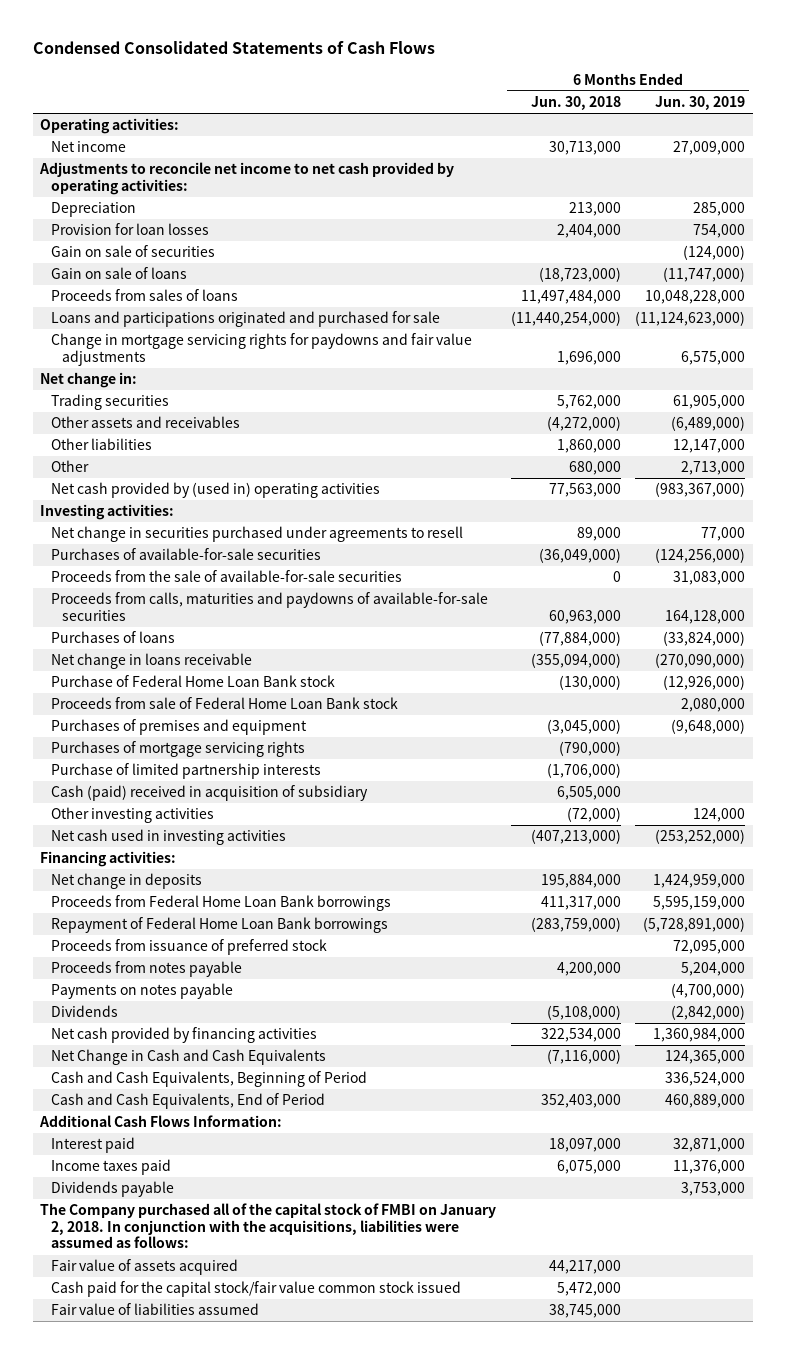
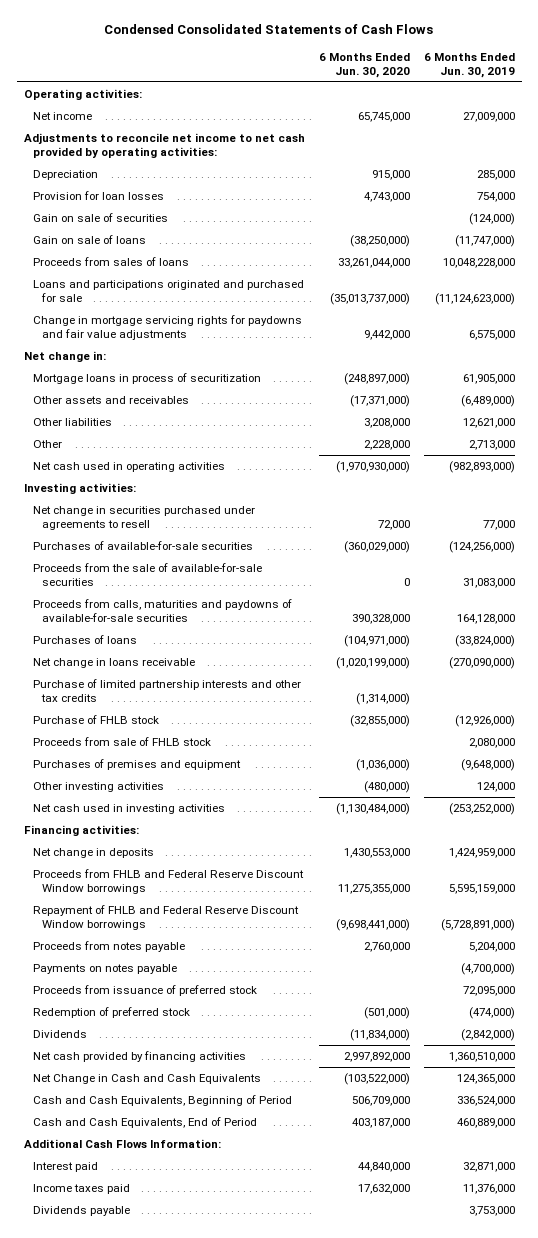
- | 6 Months Ended Jun. 30, 2018 | 6 Months Ended Jun. 30, 2019
+ | 6 Months Ended Jun. 30, 2020 | 6 Months Ended Jun. 30, 2019
- Trading securities | 5,762,000 | 61,905,000
+ Mortgage loans in process of securitization | (248,897,000) | 61,905,000
- Other liabilities | 1,860,000 | 12,147,000
+ Other liabilities | 3,208,000 | 12,621,000
- Net cash provided by (used in) operating activities | 77,563,000 | (983,367,000)
+ Net cash used in operating activities | (1,970,930,000) | (982,893,000)
- Purchase of Federal Home Loan Bank stock | (130,000) | (12,926,000)
- Proceeds from sale of Federal Home Loan Bank stock | | 2,080,000
+ Purchase of limited partnership interests and other tax credits | (1,314,000) |
+ Purchase of FHLB stock | (32,855,000) | (12,926,000)
+ Proceeds from sale of FHLB stock | | 2,080,000
- Purchases of mortgage servicing rights | (790,000) |
- Purchase of limited partnership interests | (1,706,000) |
- Cash (paid) received in acquisition of subsidiary | 6,505,000 |
- Proceeds from Federal Home Loan Bank borrowings | 411,317,000 | 5,595,159,000
- Repayment of Federal Home Loan Bank borrowings | (283,759,000) | (5,728,891,000)
+ Proceeds from FHLB and Federal Reserve Discount Window borrowings | 11,275,355,000 | 5,595,159,000
+ Repayment of FHLB and Federal Reserve Discount Window borrowings | (9,698,441,000) | (5,728,891,000)
moved down: Proceeds from issuance of preferred stock | | 72,095,000
+ Redemption of preferred stock | (501,000) | (474,000)
- Net cash provided by financing activities | 322,534,000 | 1,360,984,000
+ Net cash provided by financing activities | 2,997,892,000 | 1,360,510,000
- The Company purchased all of the capital stock of FMBI on January 2, 2018. In conjunction with the acquisitions, liabilities were assumed as follows:
- Fair value of assets acquired | 44,217,000 |
- Cash paid for the capital stock/fair value common stock issued | 5,472,000 |
- Fair value of liabilities assumed | 38,745,000 |

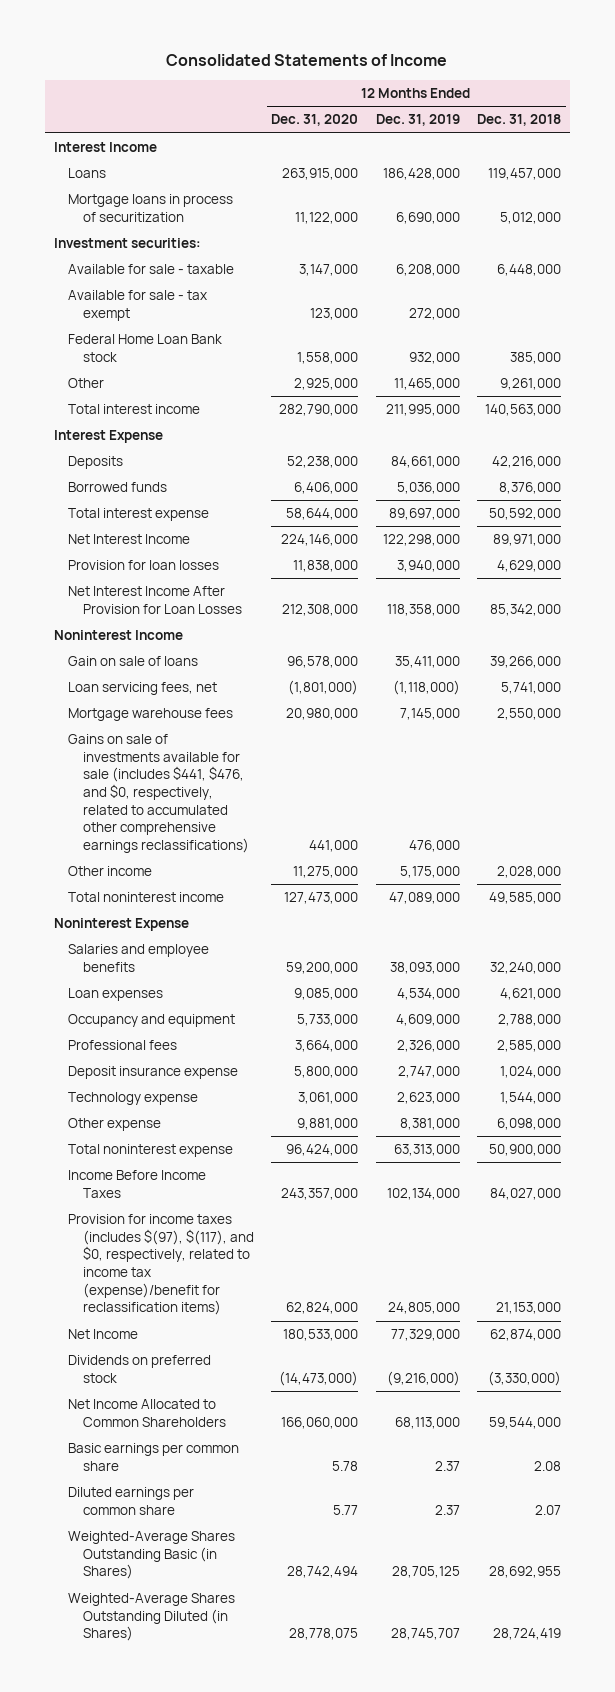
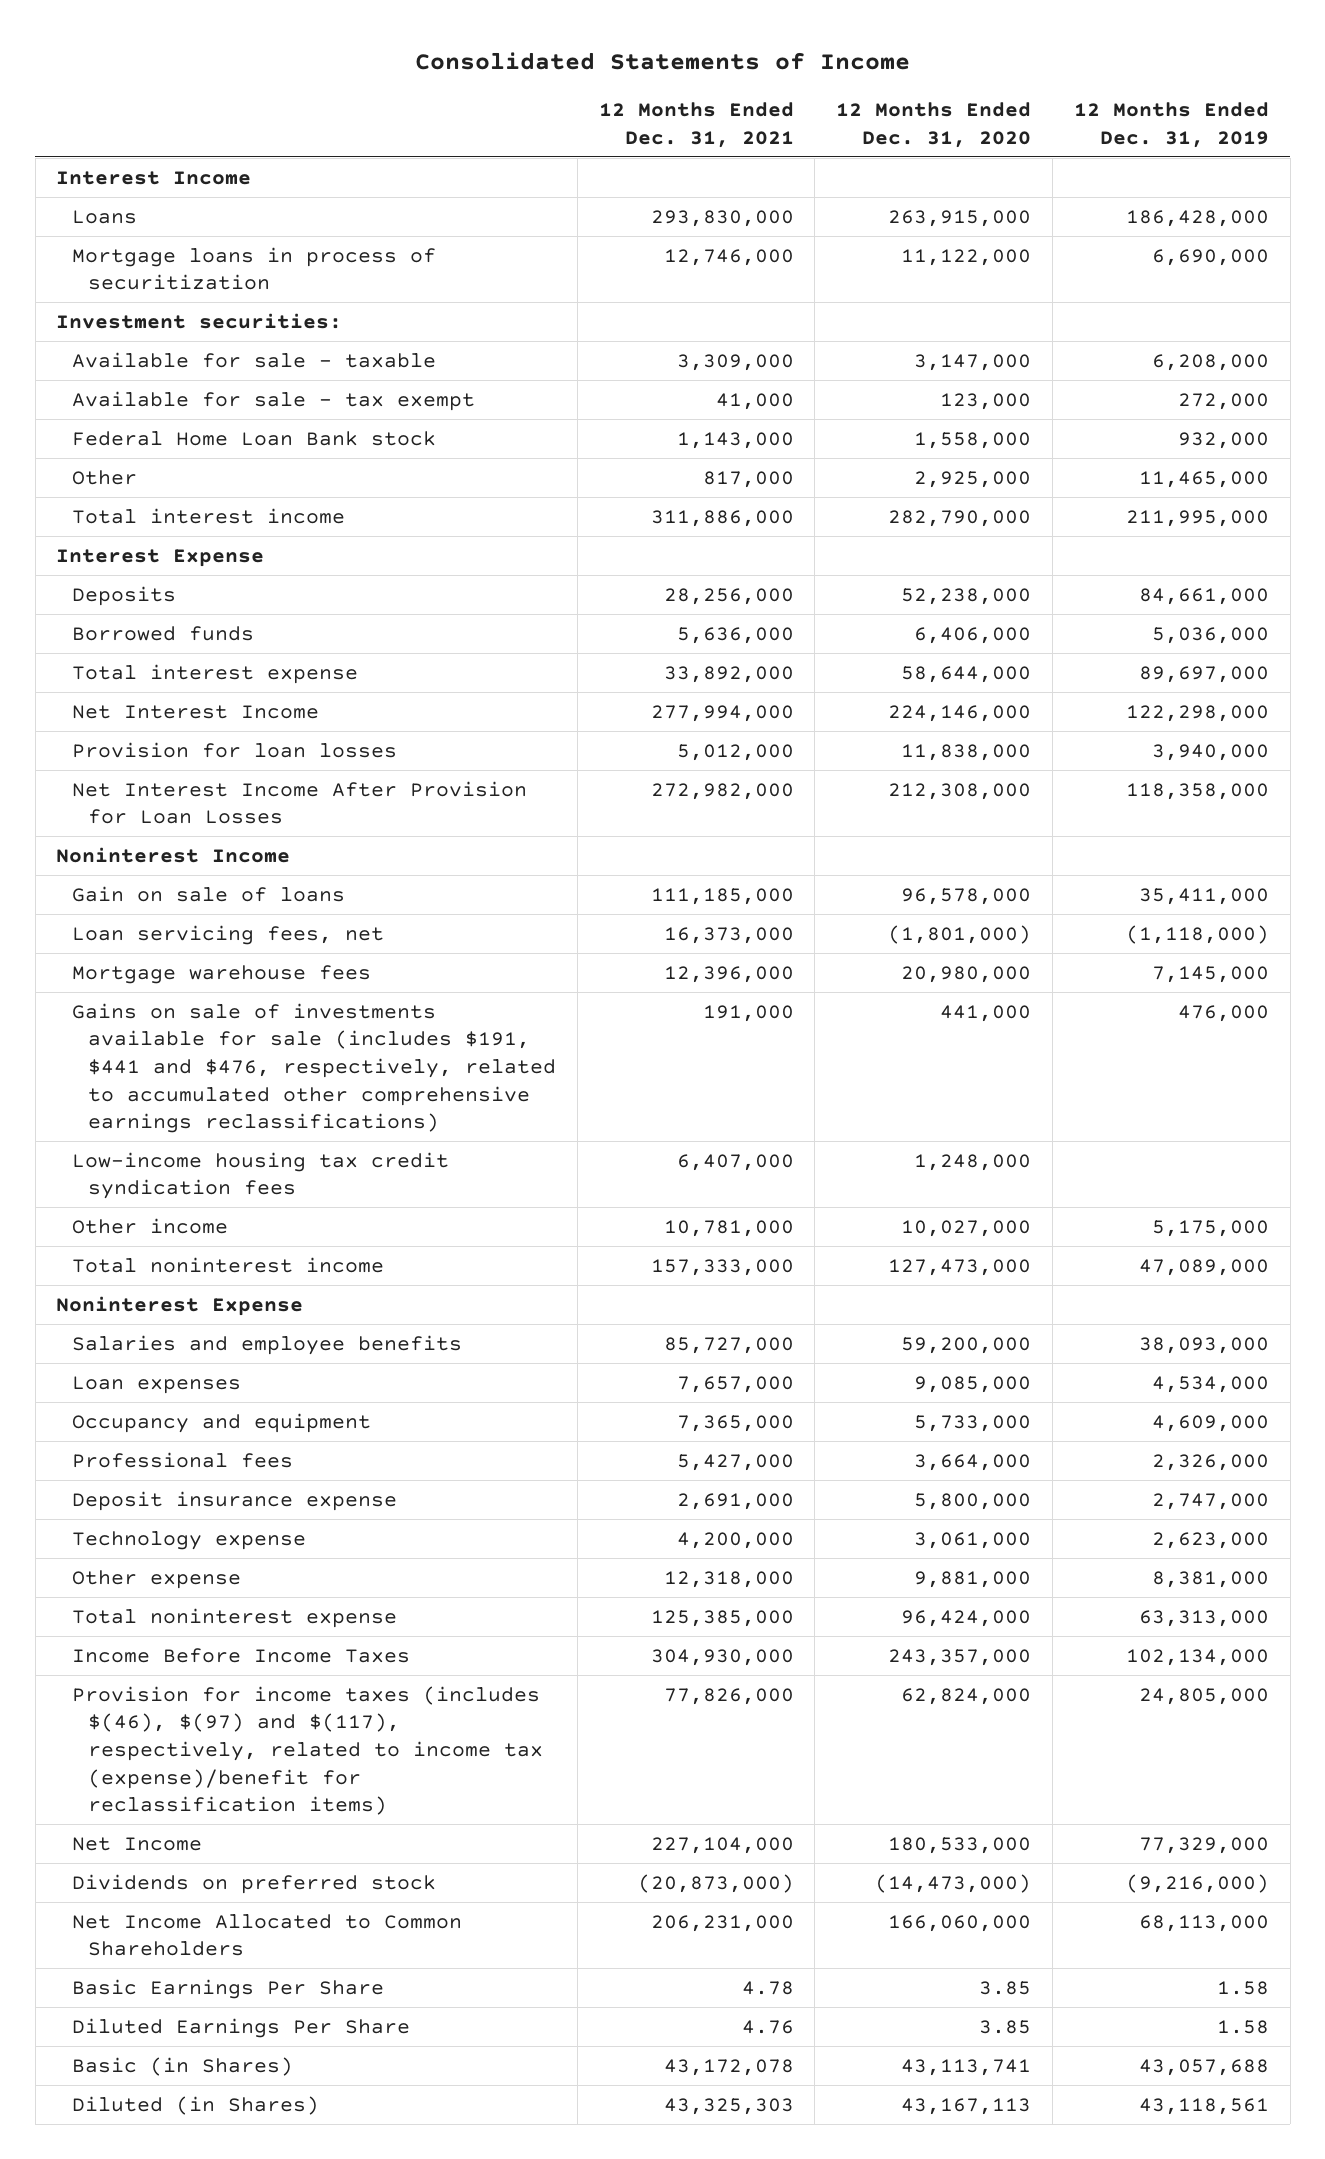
- | 12 Months Ended Dec. 31, 2020 | 12 Months Ended Dec. 31, 2019 | 12 Months Ended Dec. 31, 2018
+ | 12 Months Ended Dec. 31, 2021 | 12 Months Ended Dec. 31, 2020 | 12 Months Ended Dec. 31, 2019
- Gains on sale of investments available for sale (includes $441, $476, and $0, respectively, related to accumulated other comprehensive earnings reclassifications) | 441,000 | 476,000 |
- Other income | 11,275,000 | 5,175,000 | 2,028,000
+ Gains on sale of investments available for sale (includes $191, $441 and $476, respectively, related to accumulated other comprehensive earnings reclassifications) | 191,000 | 441,000 | 476,000
+ Low-income housing tax credit syndication fees | 6,407,000 | 1,248,000 |
+ Other income | 10,781,000 | 10,027,000 | 5,175,000
- Provision for income taxes (includes $(97), $(117), and $0, respectively, related to income tax (expense)/benefit for reclassification items) | 62,824,000 | 24,805,000 | 21,153,000
+ Provision for income taxes (includes $(46), $(97) and $(117), respectively, related to income tax (expense)/benefit for reclassification items) | 77,826,000 | 62,824,000 | 24,805,000
- Basic earnings per common share | 5.78 | 2.37 | 2.08
- Diluted earnings per common share | 5.77 | 2.37 | 2.07
- Weighted-Average Shares Outstanding Basic (in Shares) | 28,742,494 | 28,705,125 | 28,692,955
- Weighted-Average Shares Outstanding Diluted (in Shares) | 28,778,075 | 28,745,707 | 28,724,419
+ Basic Earnings Per Share | 4.78 | 3.85 | 1.58
+ Diluted Earnings Per Share | 4.76 | 3.85 | 1.58
+ Basic (in Shares) | 43,172,078 | 43,113,741 | 43,057,688
+ Diluted (in Shares) | 43,325,303 | 43,167,113 | 43,118,561

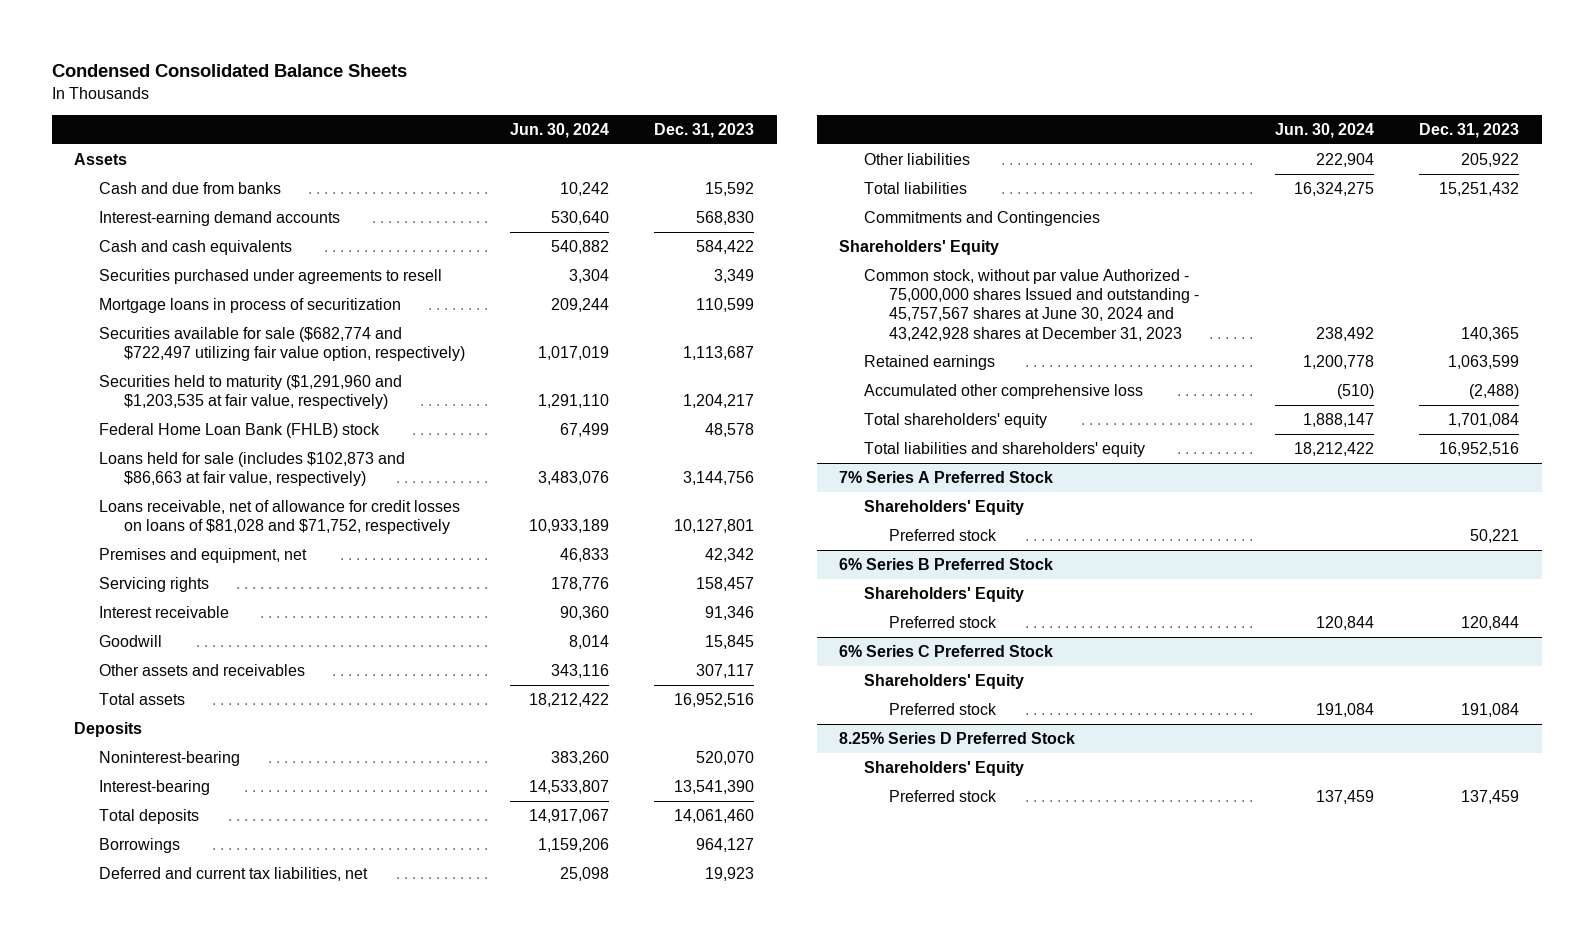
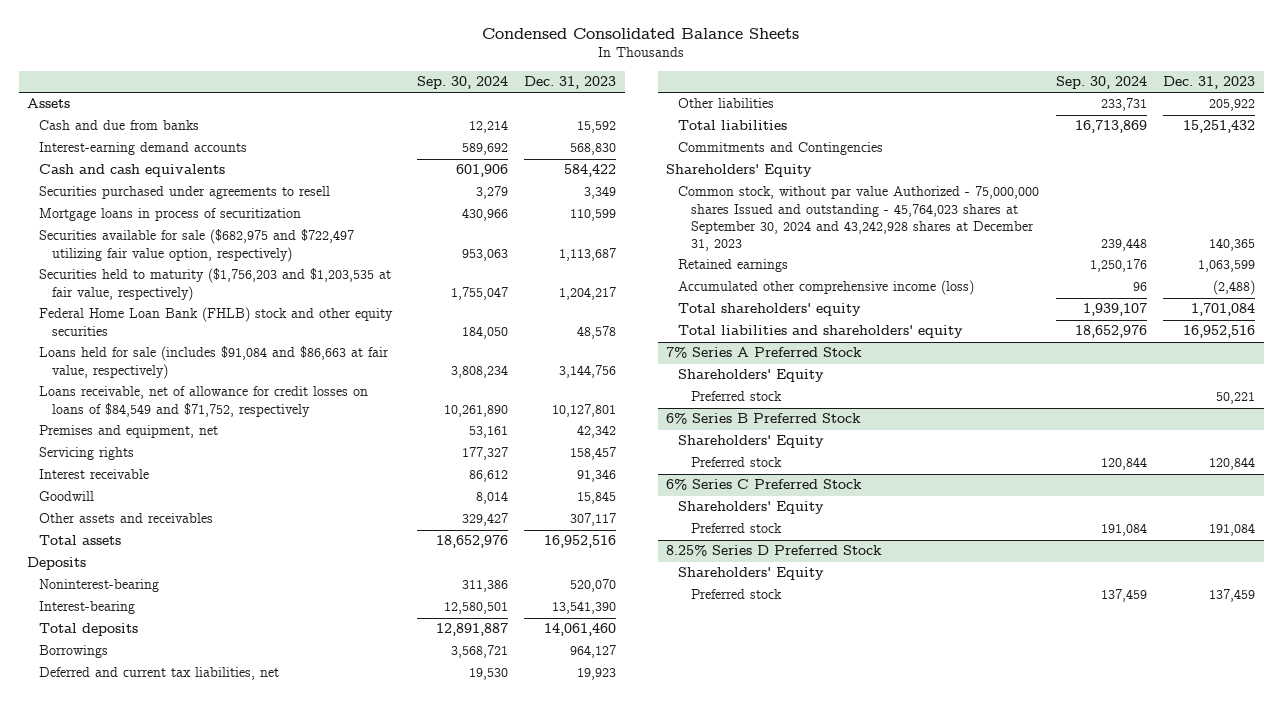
- | Jun. 30, 2024 | Dec. 31, 2023
+ | Sep. 30, 2024 | Dec. 31, 2023
- Securities available for sale ($682,774 and $722,497 utilizing fair value option, respectively) | 1,017,019 | 1,113,687
- Securities held to maturity ($1,291,960 and $1,203,535 at fair value, respectively) | 1,291,110 | 1,204,217
- Federal Home Loan Bank (FHLB) stock | 67,499 | 48,578
- Loans held for sale (includes $102,873 and $86,663 at fair value, respectively) | 3,483,076 | 3,144,756
- Loans receivable, net of allowance for credit losses on loans of $81,028 and $71,752, respectively | 10,933,189 | 10,127,801
+ Securities available for sale ($682,975 and $722,497 utilizing fair value option, respectively) | 953,063 | 1,113,687
+ Securities held to maturity ($1,756,203 and $1,203,535 at fair value, respectively) | 1,755,047 | 1,204,217
+ Federal Home Loan Bank (FHLB) stock and other equity securities | 184,050 | 48,578
+ Loans held for sale (includes $91,084 and $86,663 at fair value, respectively) | 3,808,234 | 3,144,756
+ Loans receivable, net of allowance for credit losses on loans of $84,549 and $71,752, respectively | 10,261,890 | 10,127,801
- Common stock, without par value Authorized - 75,000,000 shares Issued and outstanding - 45,757,567 shares at June 30, 2024 and 43,242,928 shares at December 31, 2023 | 238,492 | 140,365
+ Common stock, without par value Authorized - 75,000,000 shares Issued and outstanding - 45,764,023 shares at September 30, 2024 and 43,242,928 shares at December 31, 2023 | 239,448 | 140,365
- Accumulated other comprehensive loss | (510) | (2,488)
+ Accumulated other comprehensive income (loss) | 96 | (2,488)

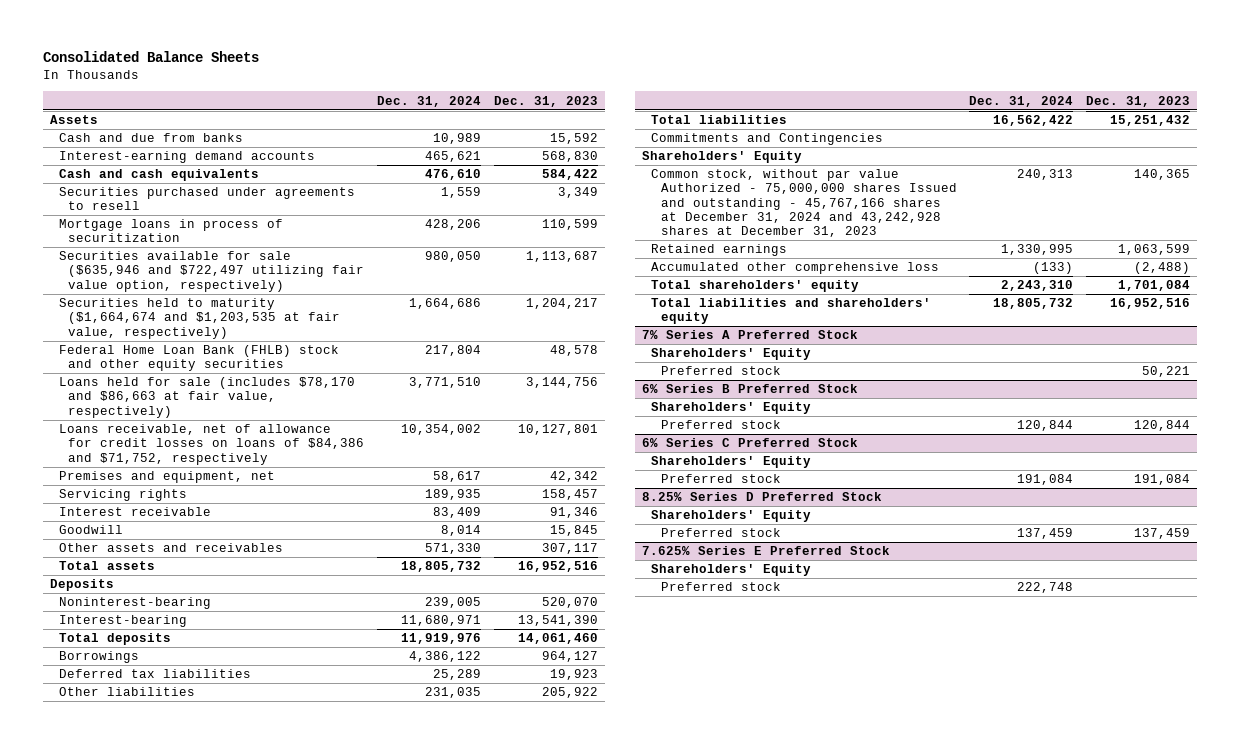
- Condensed Consolidated Balance Sheets
+ Consolidated Balance Sheets
- | Sep. 30, 2024 | Dec. 31, 2023
+ | Dec. 31, 2024 | Dec. 31, 2023
- Securities available for sale ($682,975 and $722,497 utilizing fair value option, respectively) | 953,063 | 1,113,687
- Securities held to maturity ($1,756,203 and $1,203,535 at fair value, respectively) | 1,755,047 | 1,204,217
+ Securities available for sale ($635,946 and $722,497 utilizing fair value option, respectively) | 980,050 | 1,113,687
+ Securities held to maturity ($1,664,674 and $1,203,535 at fair value, respectively) | 1,664,686 | 1,204,217
- Loans held for sale (includes $91,084 and $86,663 at fair value, respectively) | 3,808,234 | 3,144,756
- Loans receivable, net of allowance for credit losses on loans of $84,549 and $71,752, respectively | 10,261,890 | 10,127,801
+ Loans held for sale (includes $78,170 and $86,663 at fair value, respectively) | 3,771,510 | 3,144,756
+ Loans receivable, net of allowance for credit losses on loans of $84,386 and $71,752, respectively | 10,354,002 | 10,127,801
- Deferred and current tax liabilities, net | 19,530 | 19,923
+ Deferred tax liabilities | 25,289 | 19,923
- Common stock, without par value Authorized - 75,000,000 shares Issued and outstanding - 45,764,023 shares at September 30, 2024 and 43,242,928 shares at December 31, 2023 | 239,448 | 140,365
+ Common stock, without par value Authorized - 75,000,000 shares Issued and outstanding - 45,767,166 shares at December 31, 2024 and 43,242,928 shares at December 31, 2023 | 240,313 | 140,365
- Accumulated other comprehensive income (loss) | 96 | (2,488)
+ Accumulated other comprehensive loss | (133) | (2,488)
+ 7.625% Series E Preferred Stock
+ Shareholders' Equity
+ Preferred stock | 222,748 |

